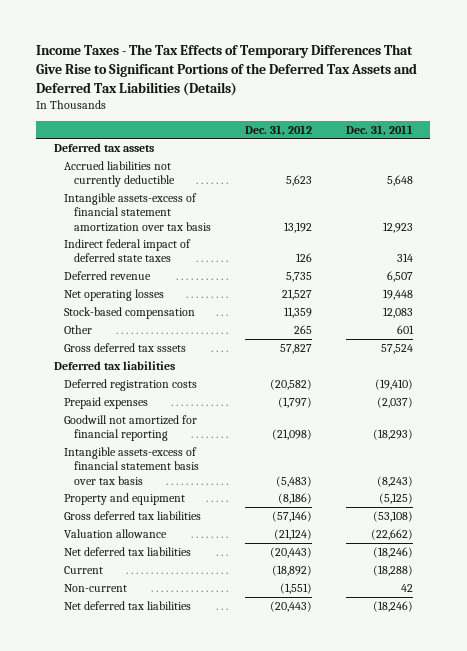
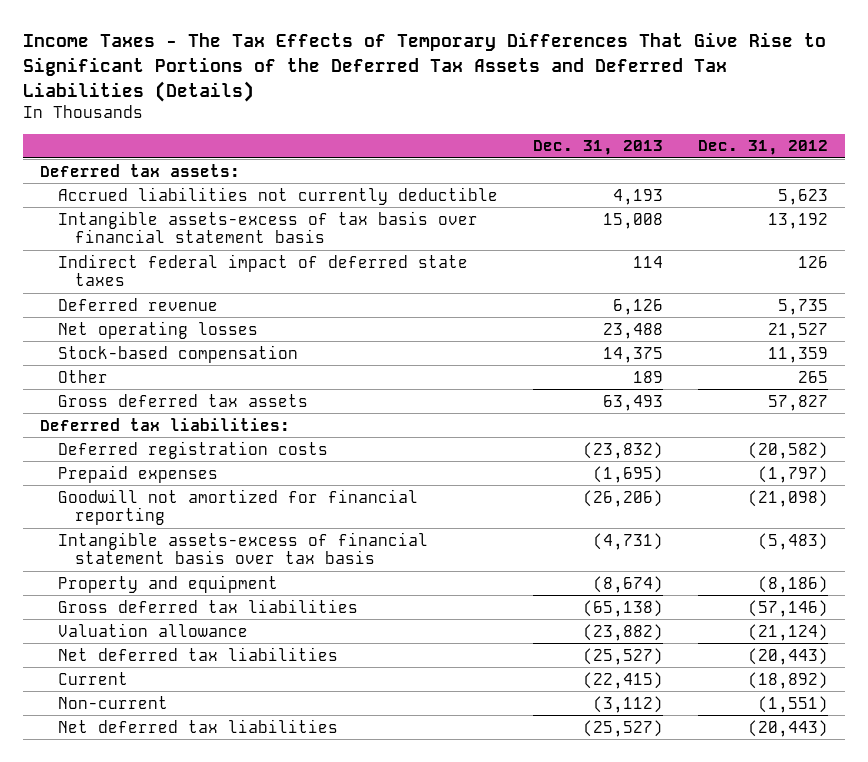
- | Dec. 31, 2012 | Dec. 31, 2011
+ | Dec. 31, 2013 | Dec. 31, 2012
- Deferred tax assets
+ Deferred tax assets:
- Intangible assets-excess of financial statement amortization over tax basis | 13,192 | 12,923
+ Intangible assets-excess of tax basis over financial statement basis | 15,008 | 13,192
- Gross deferred tax sssets | 57,827 | 57,524
- Deferred tax liabilities
+ Gross deferred tax assets | 63,493 | 57,827
+ Deferred tax liabilities:

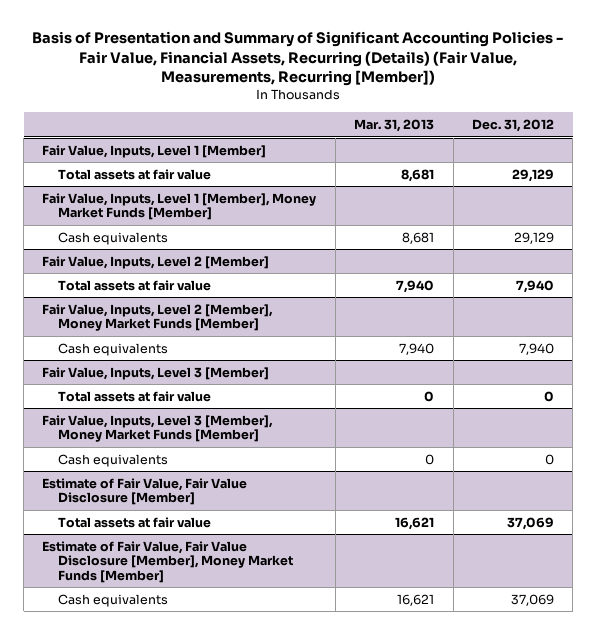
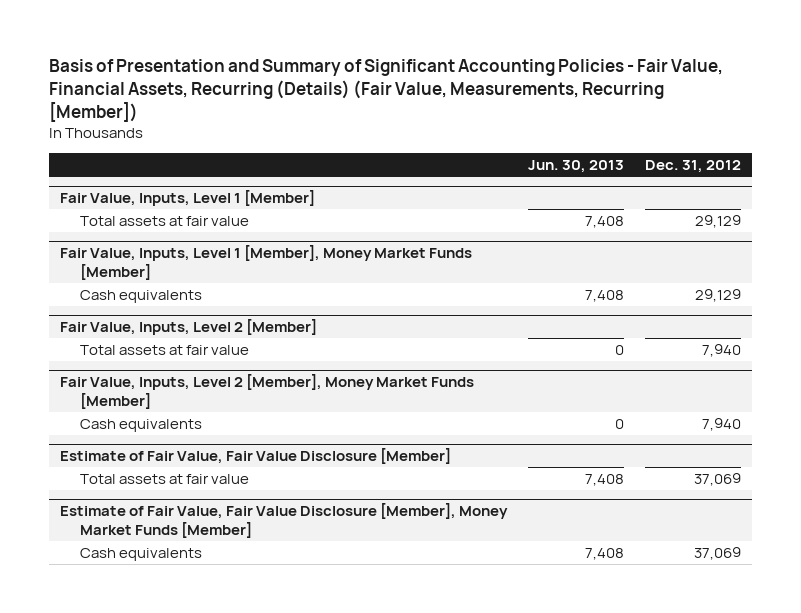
- | Mar. 31, 2013 | Dec. 31, 2012
+ | Jun. 30, 2013 | Dec. 31, 2012
- Fair Value, Inputs, Level 3 [Member]
- Total assets at fair value | 0 | 0
- Fair Value, Inputs, Level 3 [Member], Money Market Funds [Member]
- Cash equivalents | 0 | 0

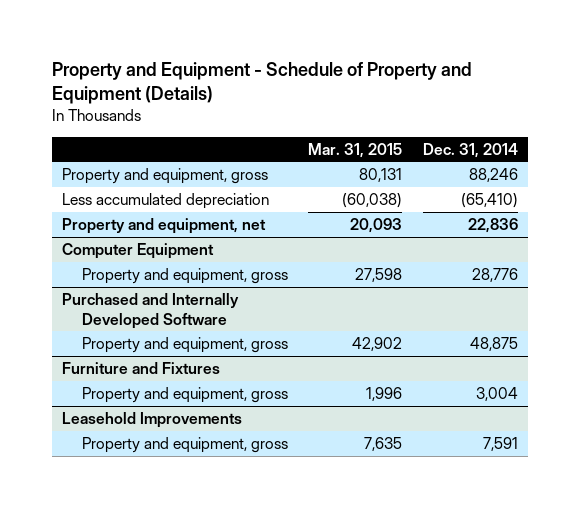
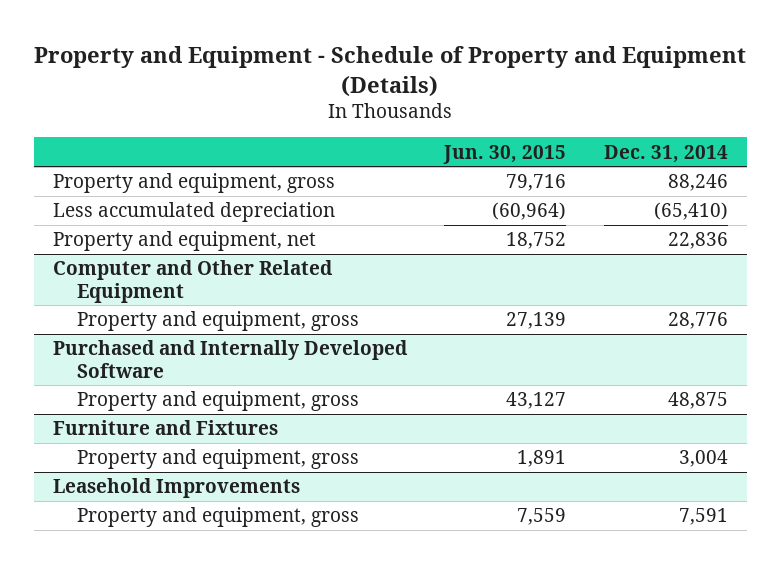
- | Mar. 31, 2015 | Dec. 31, 2014
+ | Jun. 30, 2015 | Dec. 31, 2014
- Computer Equipment
+ Computer and Other Related Equipment

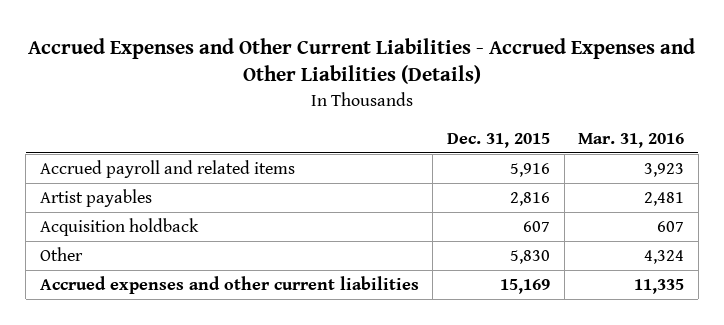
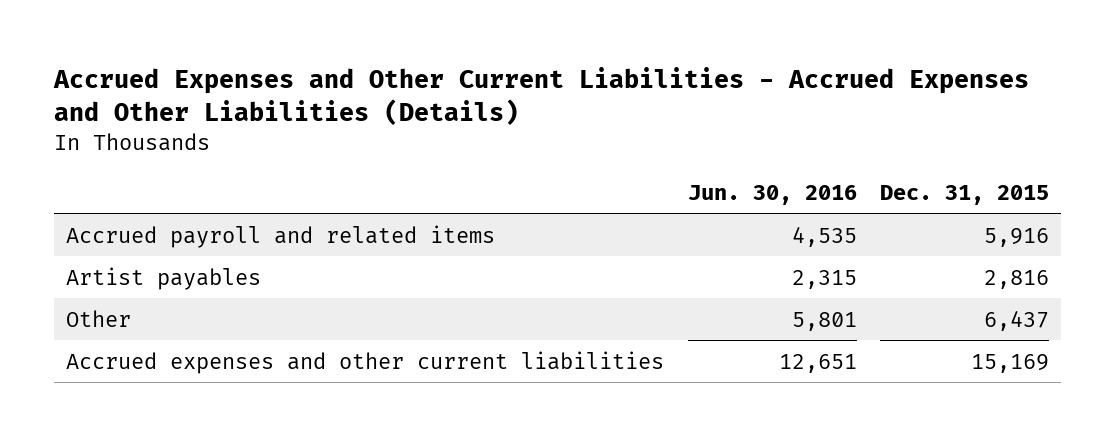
- | Dec. 31, 2015 | Mar. 31, 2016
+ | Jun. 30, 2016 | Dec. 31, 2015
- Acquisition holdback | 607 | 607
- Other | 5,830 | 4,324
+ Other | 5,801 | 6,437

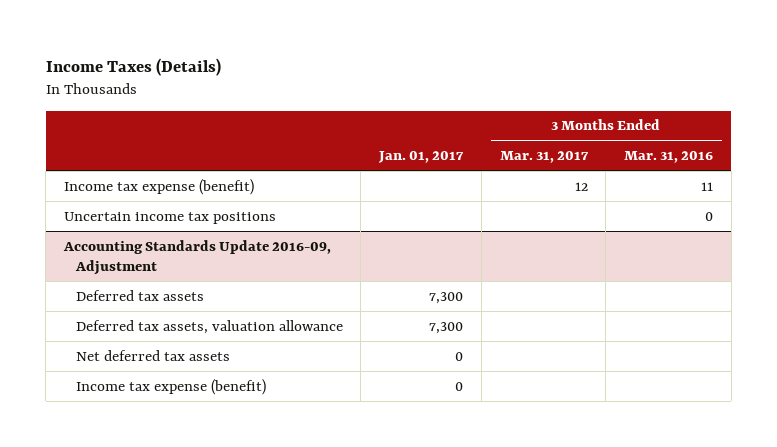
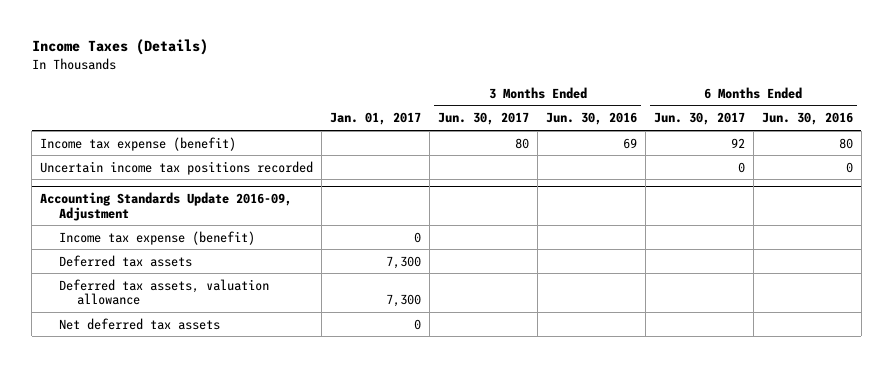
- | Jan. 01, 2017 | 3 Months Ended Mar. 31, 2017 | 3 Months Ended Mar. 31, 2016
+ | Jan. 01, 2017 | 3 Months Ended Jun. 30, 2017 | 3 Months Ended Jun. 30, 2016 | 6 Months Ended Jun. 30, 2017 | 6 Months Ended Jun. 30, 2016
- Uncertain income tax positions | | | 0
+ Uncertain income tax positions recorded | | | | 0 | 0
@ Accounting Standards Update 2016-09, Adjustment
moved up: Income tax expense (benefit) | 0 | | | |

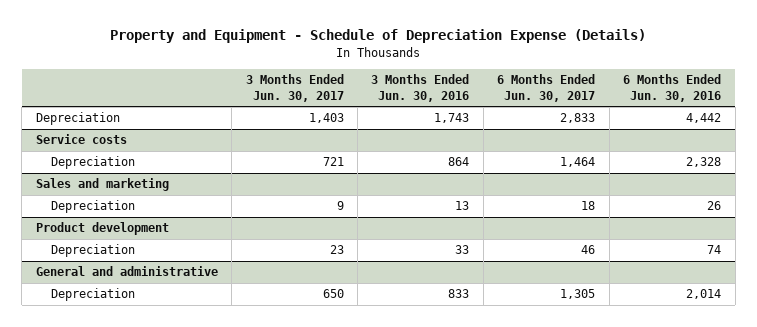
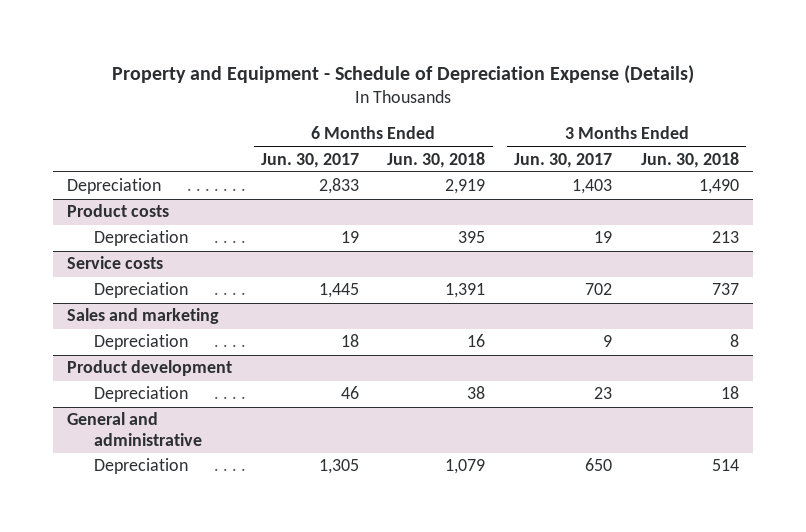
- | 3 Months Ended Jun. 30, 2017 | 3 Months Ended Jun. 30, 2016 | 6 Months Ended Jun. 30, 2017 | 6 Months Ended Jun. 30, 2016
+ | 6 Months Ended Jun. 30, 2017 | 6 Months Ended Jun. 30, 2018 | 3 Months Ended Jun. 30, 2017 | 3 Months Ended Jun. 30, 2018
+ Product costs
+ Depreciation | 19 | 395 | 19 | 213
@ Service costs
- Depreciation | 721 | 864 | 1,464 | 2,328
+ Depreciation | 1,445 | 1,391 | 702 | 737

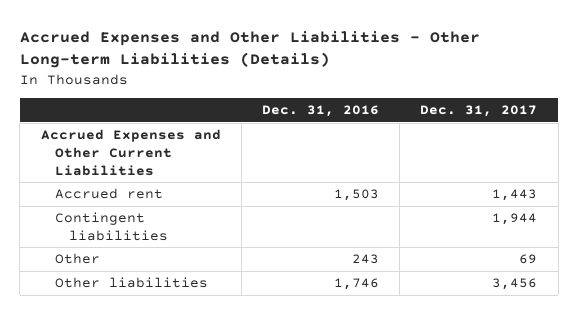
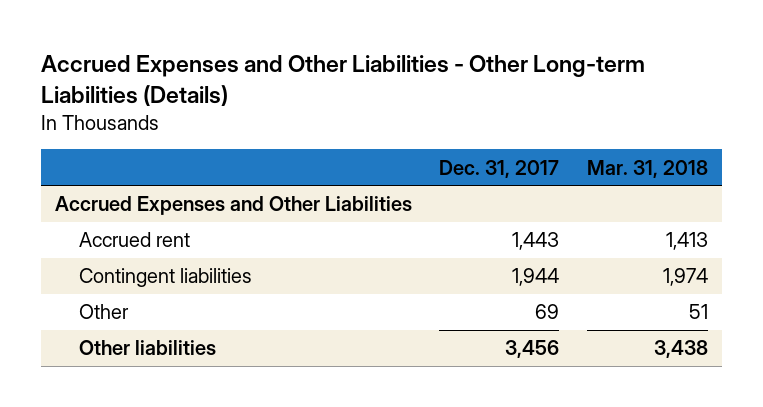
- | Dec. 31, 2016 | Dec. 31, 2017
+ | Dec. 31, 2017 | Mar. 31, 2018
- Accrued Expenses and Other Current Liabilities
+ Accrued Expenses and Other Liabilities

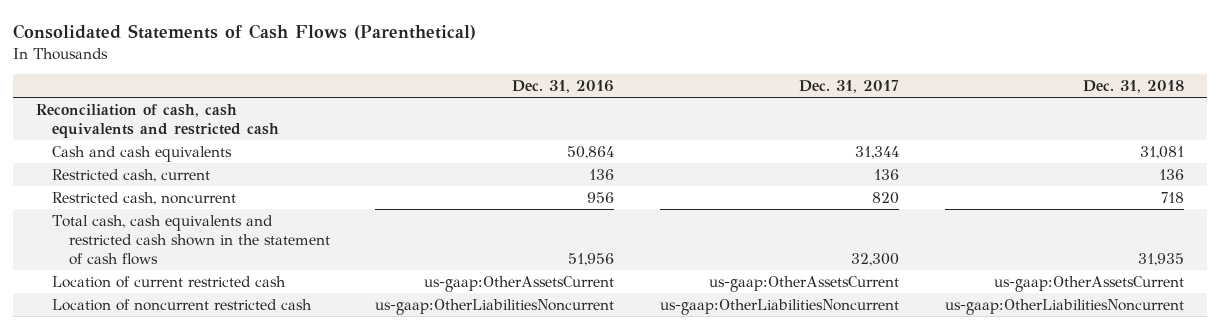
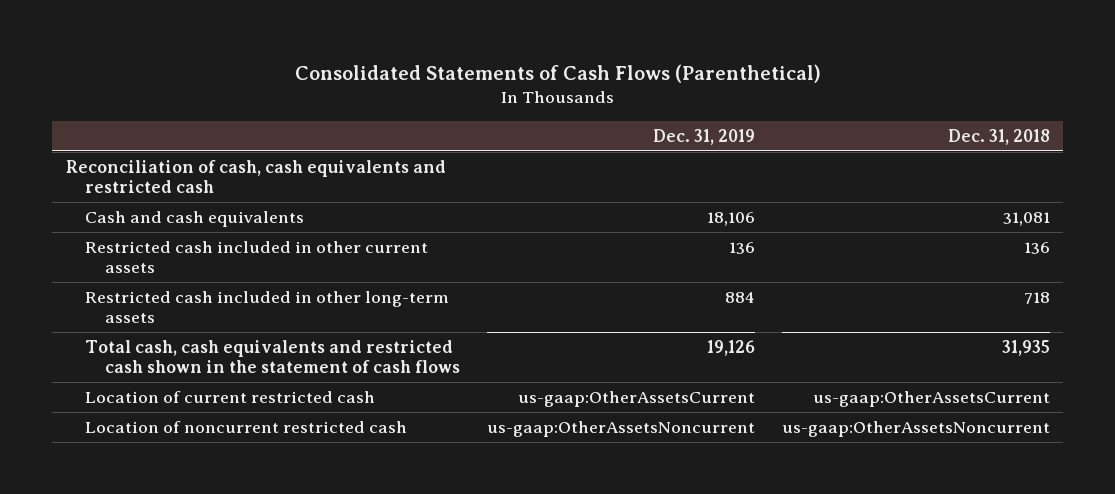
- | Dec. 31, 2016 | Dec. 31, 2017 | Dec. 31, 2018
+ | Dec. 31, 2019 | Dec. 31, 2018
- Restricted cash, current | 136 | 136 | 136
- Restricted cash, noncurrent | 956 | 820 | 718
+ Restricted cash included in other current assets | 136 | 136
+ Restricted cash included in other long-term assets | 884 | 718
- Location of noncurrent restricted cash | us-gaap:OtherLiabilitiesNoncurrent | us-gaap:OtherLiabilitiesNoncurrent | us-gaap:OtherLiabilitiesNoncurrent
+ Location of noncurrent restricted cash | us-gaap:OtherAssetsNoncurrent | us-gaap:OtherAssetsNoncurrent

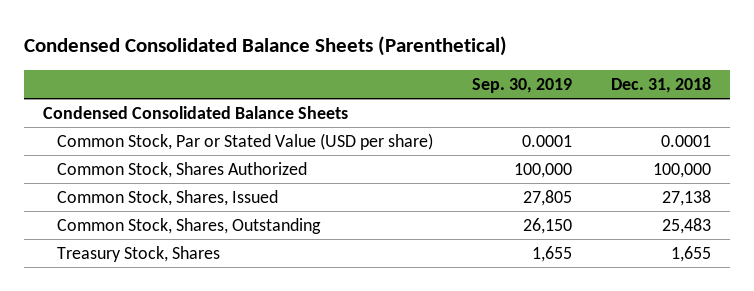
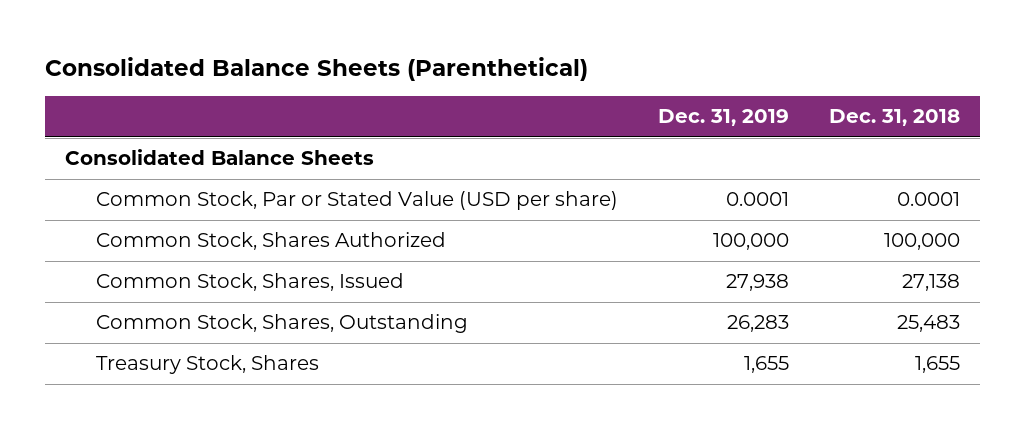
- Condensed Consolidated Balance Sheets (Parenthetical)
+ Consolidated Balance Sheets (Parenthetical)
- | Sep. 30, 2019 | Dec. 31, 2018
+ | Dec. 31, 2019 | Dec. 31, 2018
- Condensed Consolidated Balance Sheets
+ Consolidated Balance Sheets

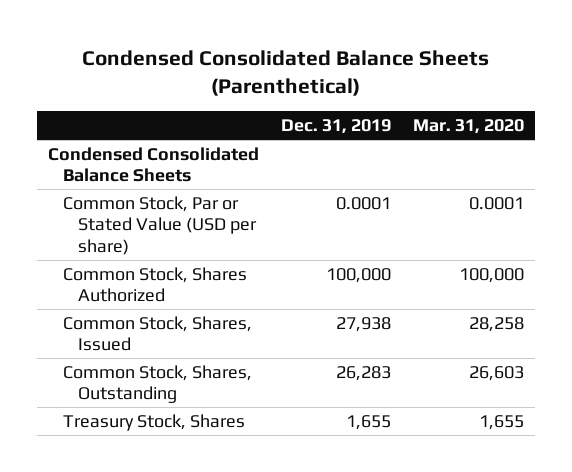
- Consolidated Balance Sheets (Parenthetical)
+ Condensed Consolidated Balance Sheets (Parenthetical)
- | Dec. 31, 2019 | Dec. 31, 2018
+ | Dec. 31, 2019 | Mar. 31, 2020
- Consolidated Balance Sheets
+ Condensed Consolidated Balance Sheets

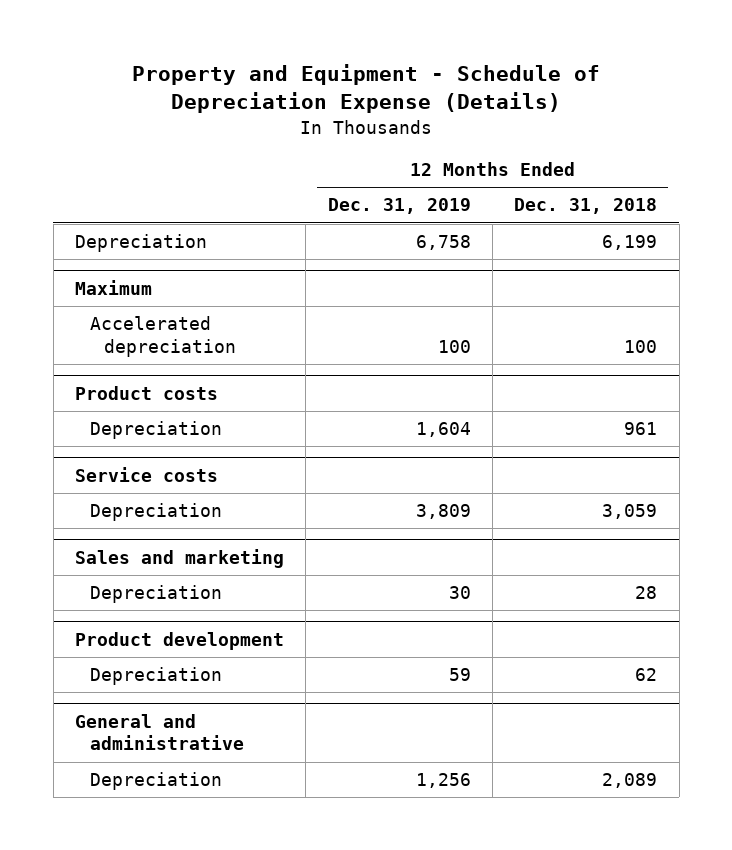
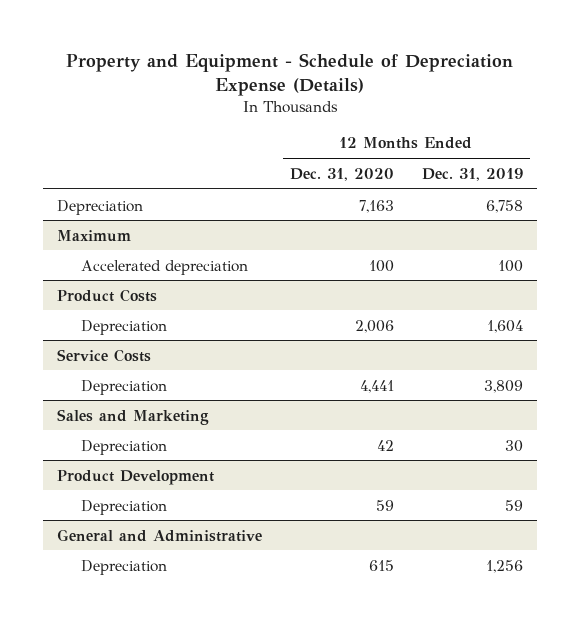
- | 12 Months Ended Dec. 31, 2019 | 12 Months Ended Dec. 31, 2018
+ | 12 Months Ended Dec. 31, 2020 | 12 Months Ended Dec. 31, 2019
- Product costs
+ Product Costs
- Service costs
+ Service Costs
- Sales and marketing
+ Sales and Marketing
- Product development
+ Product Development
- General and administrative
+ General and Administrative

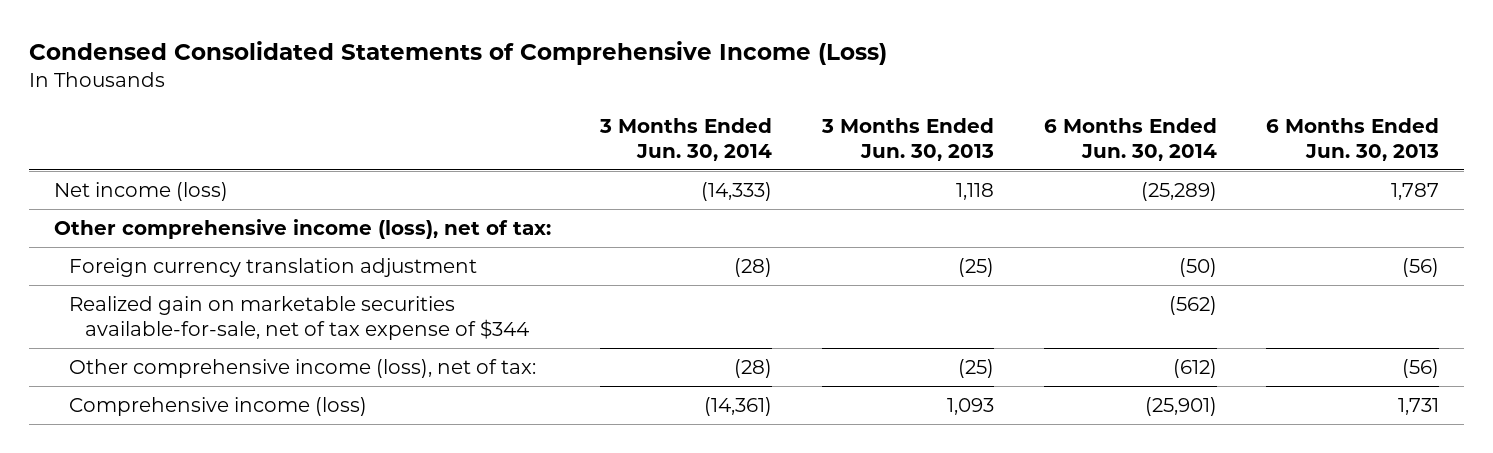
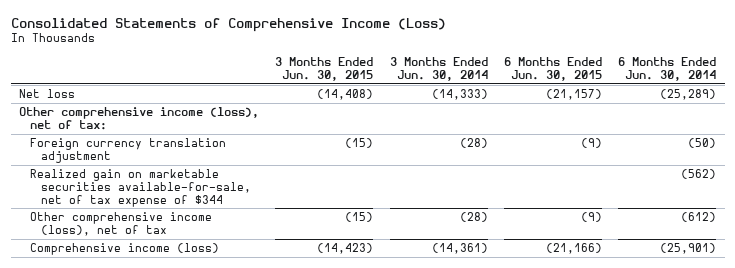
- Condensed Consolidated Statements of Comprehensive Income (Loss)
+ Consolidated Statements of Comprehensive Income (Loss)
- | 3 Months Ended Jun. 30, 2014 | 3 Months Ended Jun. 30, 2013 | 6 Months Ended Jun. 30, 2014 | 6 Months Ended Jun. 30, 2013
+ | 3 Months Ended Jun. 30, 2015 | 3 Months Ended Jun. 30, 2014 | 6 Months Ended Jun. 30, 2015 | 6 Months Ended Jun. 30, 2014
- Net income (loss) | (14,333) | 1,118 | (25,289) | 1,787
+ Net loss | (14,408) | (14,333) | (21,157) | (25,289)
- Other comprehensive income (loss), net of tax: | (28) | (25) | (612) | (56)
+ Other comprehensive income (loss), net of tax | (15) | (28) | (9) | (612)

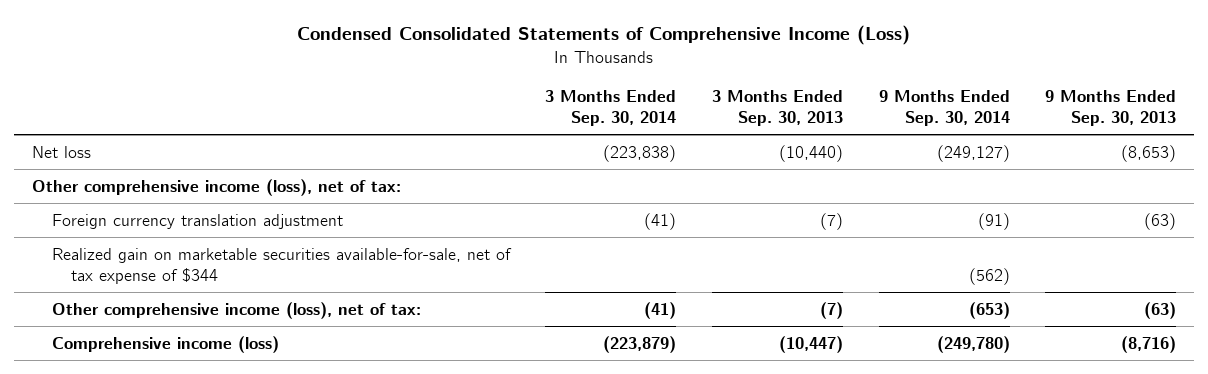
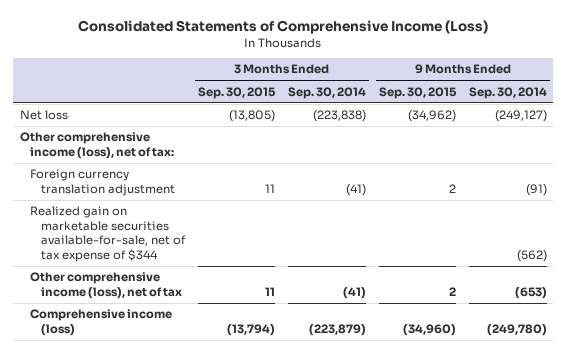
- Condensed Consolidated Statements of Comprehensive Income (Loss)
+ Consolidated Statements of Comprehensive Income (Loss)
- | 3 Months Ended Sep. 30, 2014 | 3 Months Ended Sep. 30, 2013 | 9 Months Ended Sep. 30, 2014 | 9 Months Ended Sep. 30, 2013
+ | 3 Months Ended Sep. 30, 2015 | 3 Months Ended Sep. 30, 2014 | 9 Months Ended Sep. 30, 2015 | 9 Months Ended Sep. 30, 2014
- Other comprehensive income (loss), net of tax: | (41) | (7) | (653) | (63)
+ Other comprehensive income (loss), net of tax | 11 | (41) | 2 | (653)

